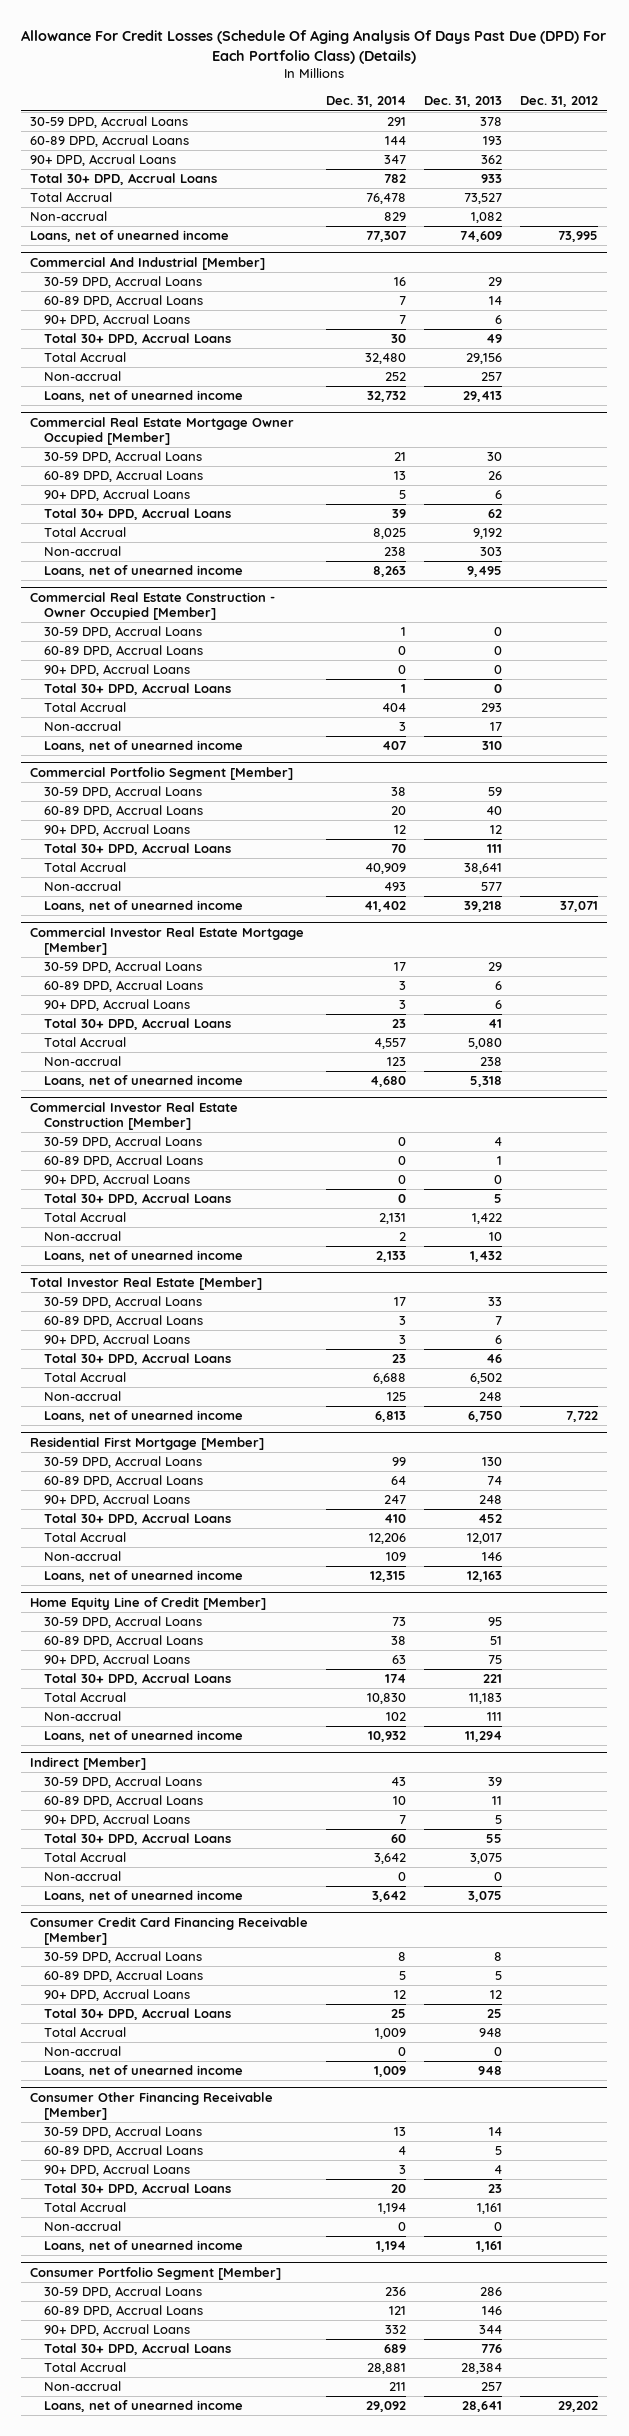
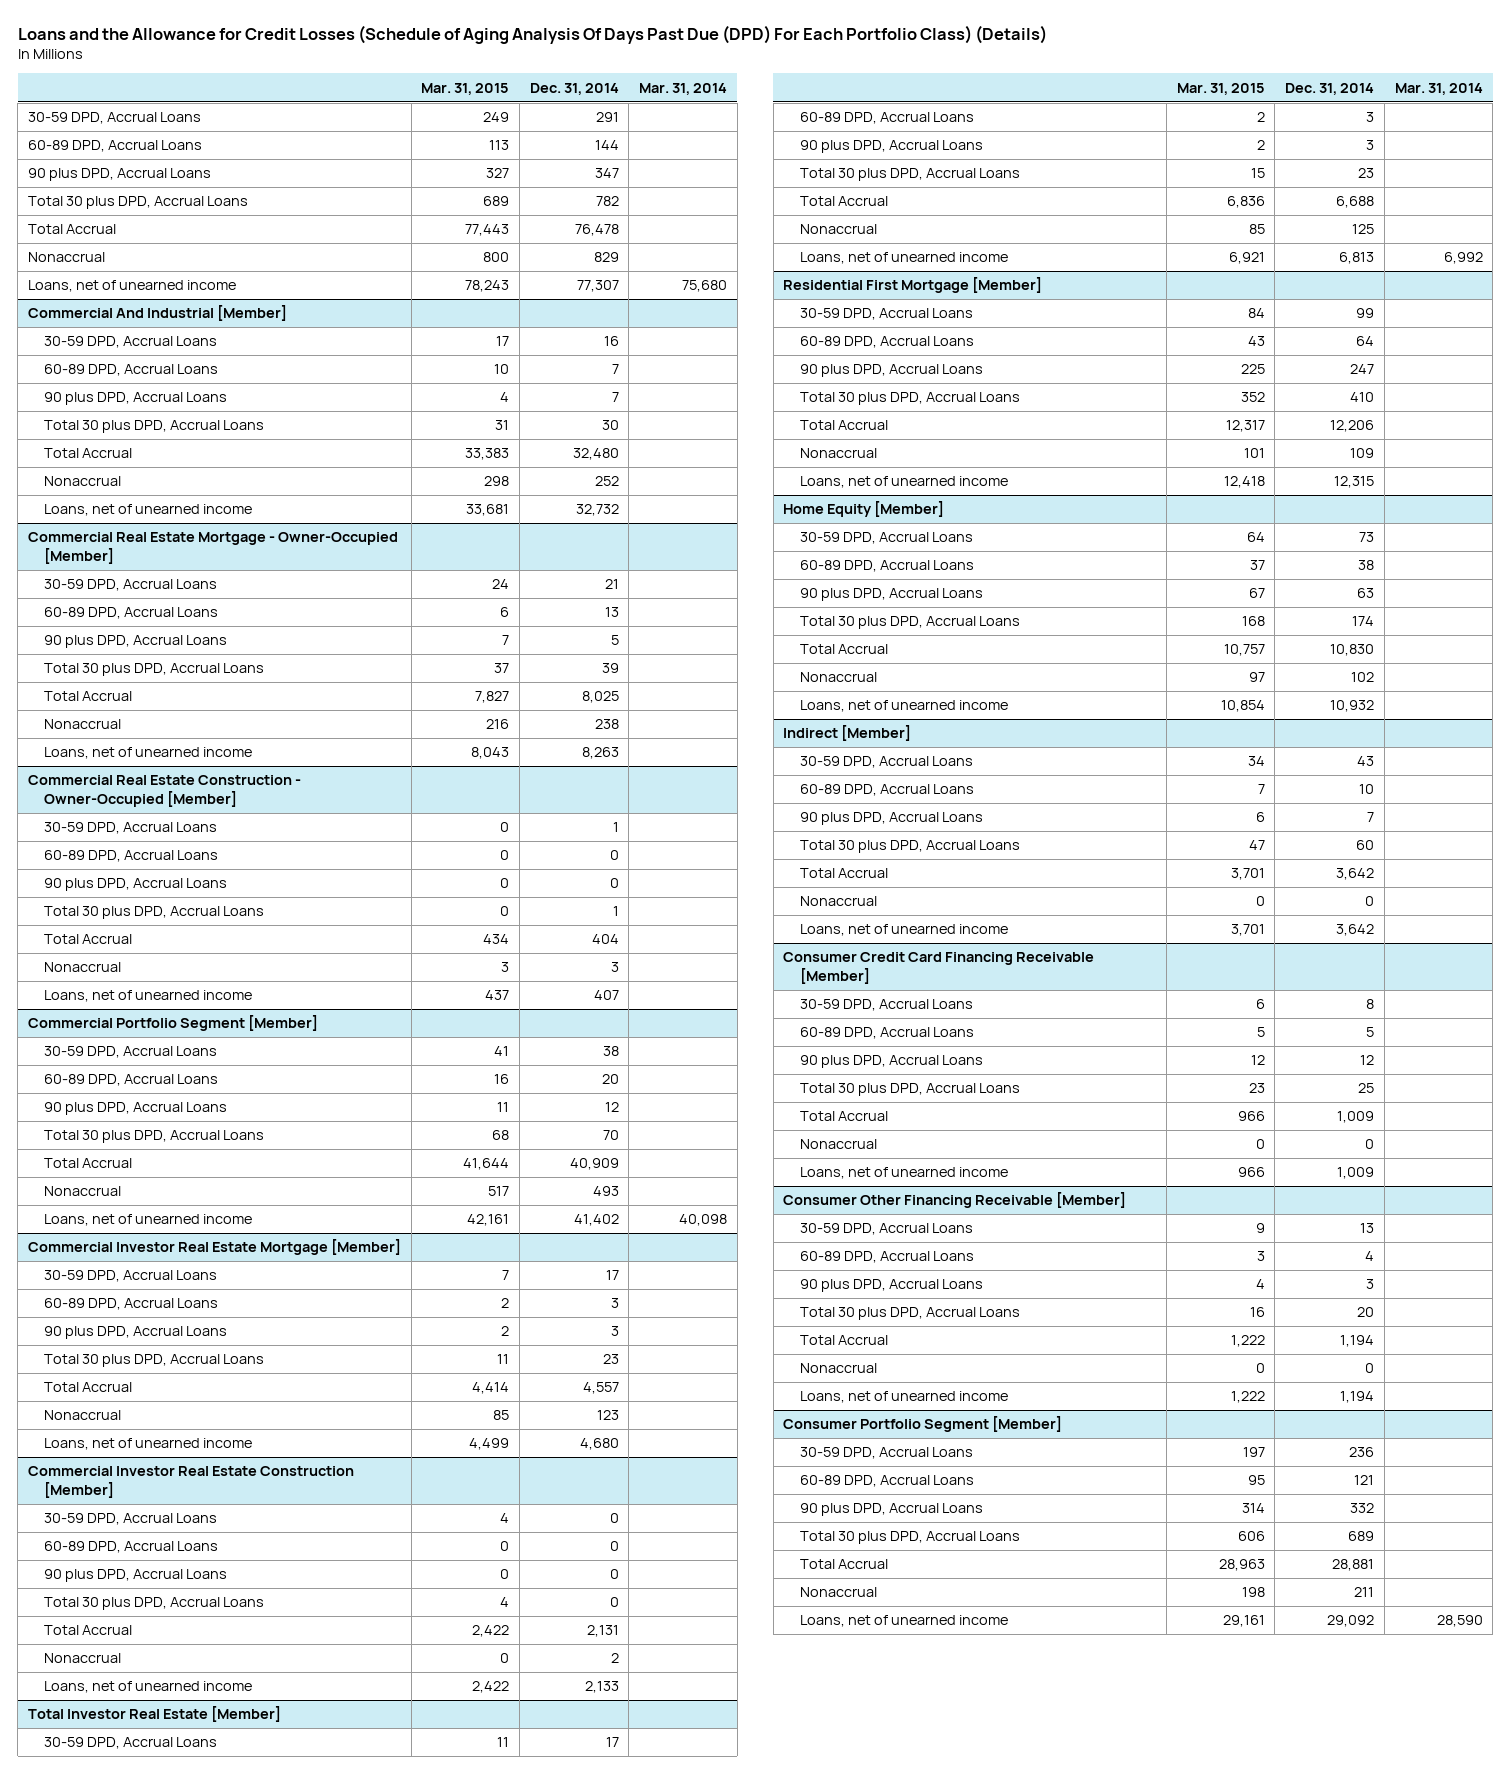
- Allowance For Credit Losses (Schedule Of Aging Analysis Of Days Past Due (DPD) For Each Portfolio Class) (Details)
+ Loans and the Allowance for Credit Losses (Schedule of Aging Analysis Of Days Past Due (DPD) For Each Portfolio Class) (Details)
- | Dec. 31, 2014 | Dec. 31, 2013 | Dec. 31, 2012
+ | Mar. 31, 2015 | Dec. 31, 2014 | Mar. 31, 2014
- 90+ DPD, Accrual Loans | 347 | 362 |
- Total 30+ DPD, Accrual Loans | 782 | 933 |
+ 90 plus DPD, Accrual Loans | 327 | 347 |
+ Total 30 plus DPD, Accrual Loans | 689 | 782 |
- Non-accrual | 829 | 1,082 |
+ Nonaccrual | 800 | 829 |
@ Commercial And Industrial [Member]
- 90+ DPD, Accrual Loans | 7 | 6 |
- Total 30+ DPD, Accrual Loans | 30 | 49 |
+ 90 plus DPD, Accrual Loans | 4 | 7 |
+ Total 30 plus DPD, Accrual Loans | 31 | 30 |
- Non-accrual | 252 | 257 |
+ Nonaccrual | 298 | 252 |
- Commercial Real Estate Mortgage Owner Occupied [Member]
+ Commercial Real Estate Mortgage - Owner-Occupied [Member]
- 90+ DPD, Accrual Loans | 5 | 6 |
- Total 30+ DPD, Accrual Loans | 39 | 62 |
+ 90 plus DPD, Accrual Loans | 7 | 5 |
+ Total 30 plus DPD, Accrual Loans | 37 | 39 |
- Non-accrual | 238 | 303 |
+ Nonaccrual | 216 | 238 |
- Commercial Real Estate Construction - Owner Occupied [Member]
+ Commercial Real Estate Construction - Owner-Occupied [Member]
- 90+ DPD, Accrual Loans | 0 | 0 |
- Total 30+ DPD, Accrual Loans | 1 | 0 |
+ 90 plus DPD, Accrual Loans | 0 | 0 |
+ Total 30 plus DPD, Accrual Loans | 0 | 1 |
- Non-accrual | 3 | 17 |
+ Nonaccrual | 3 | 3 |
@ Commercial Portfolio Segment [Member]
- 90+ DPD, Accrual Loans | 12 | 12 |
- Total 30+ DPD, Accrual Loans | 70 | 111 |
+ 90 plus DPD, Accrual Loans | 11 | 12 |
+ Total 30 plus DPD, Accrual Loans | 68 | 70 |
- Non-accrual | 493 | 577 |
+ Nonaccrual | 517 | 493 |
@ Commercial Investor Real Estate Mortgage [Member]
- 90+ DPD, Accrual Loans | 3 | 6 |
- Total 30+ DPD, Accrual Loans | 23 | 41 |
+ 90 plus DPD, Accrual Loans | 2 | 3 |
+ Total 30 plus DPD, Accrual Loans | 11 | 23 |
- Non-accrual | 123 | 238 |
+ Nonaccrual | 85 | 123 |
@ Commercial Investor Real Estate Construction [Member]
- 90+ DPD, Accrual Loans | 0 | 0 |
- Total 30+ DPD, Accrual Loans | 0 | 5 |
+ 90 plus DPD, Accrual Loans | 0 | 0 |
+ Total 30 plus DPD, Accrual Loans | 4 | 0 |
- Non-accrual | 2 | 10 |
+ Nonaccrual | 0 | 2 |
@ Total Investor Real Estate [Member]
- 90+ DPD, Accrual Loans | 3 | 6 |
- Total 30+ DPD, Accrual Loans | 23 | 46 |
+ 90 plus DPD, Accrual Loans | 2 | 3 |
+ Total 30 plus DPD, Accrual Loans | 15 | 23 |
- Non-accrual | 125 | 248 |
+ Nonaccrual | 85 | 125 |
@ Residential First Mortgage [Member]
- 90+ DPD, Accrual Loans | 247 | 248 |
- Total 30+ DPD, Accrual Loans | 410 | 452 |
+ 90 plus DPD, Accrual Loans | 225 | 247 |
+ Total 30 plus DPD, Accrual Loans | 352 | 410 |
- Non-accrual | 109 | 146 |
+ Nonaccrual | 101 | 109 |
- Home Equity Line of Credit [Member]
+ Home Equity [Member]
- 90+ DPD, Accrual Loans | 63 | 75 |
- Total 30+ DPD, Accrual Loans | 174 | 221 |
+ 90 plus DPD, Accrual Loans | 67 | 63 |
+ Total 30 plus DPD, Accrual Loans | 168 | 174 |
- Non-accrual | 102 | 111 |
+ Nonaccrual | 97 | 102 |
@ Indirect [Member]
- 90+ DPD, Accrual Loans | 7 | 5 |
- Total 30+ DPD, Accrual Loans | 60 | 55 |
+ 90 plus DPD, Accrual Loans | 6 | 7 |
+ Total 30 plus DPD, Accrual Loans | 47 | 60 |
- Non-accrual | 0 | 0 |
+ Nonaccrual | 0 | 0 |
@ Consumer Credit Card Financing Receivable [Member]
- 90+ DPD, Accrual Loans | 12 | 12 |
- Total 30+ DPD, Accrual Loans | 25 | 25 |
+ 90 plus DPD, Accrual Loans | 12 | 12 |
+ Total 30 plus DPD, Accrual Loans | 23 | 25 |
- Non-accrual | 0 | 0 |
+ Nonaccrual | 0 | 0 |
@ Consumer Other Financing Receivable [Member]
- 90+ DPD, Accrual Loans | 3 | 4 |
- Total 30+ DPD, Accrual Loans | 20 | 23 |
+ 90 plus DPD, Accrual Loans | 4 | 3 |
+ Total 30 plus DPD, Accrual Loans | 16 | 20 |
- Non-accrual | 0 | 0 |
+ Nonaccrual | 0 | 0 |
@ Consumer Portfolio Segment [Member]
- 90+ DPD, Accrual Loans | 332 | 344 |
- Total 30+ DPD, Accrual Loans | 689 | 776 |
+ 90 plus DPD, Accrual Loans | 314 | 332 |
+ Total 30 plus DPD, Accrual Loans | 606 | 689 |
- Non-accrual | 211 | 257 |
+ Nonaccrual | 198 | 211 |

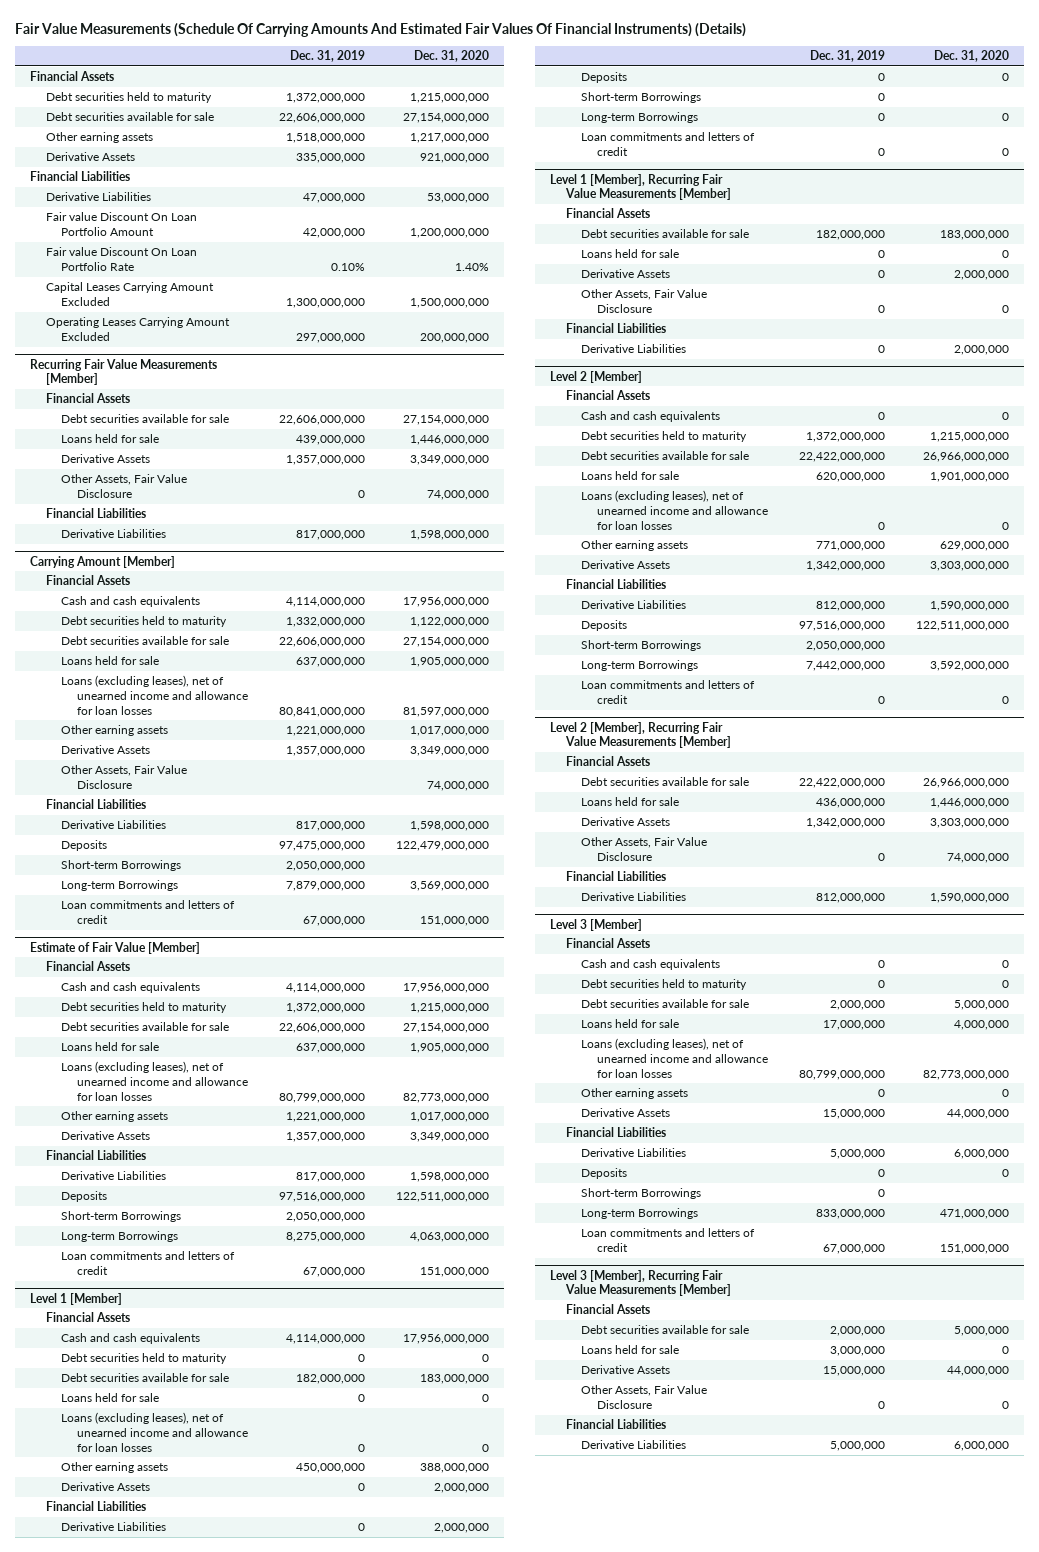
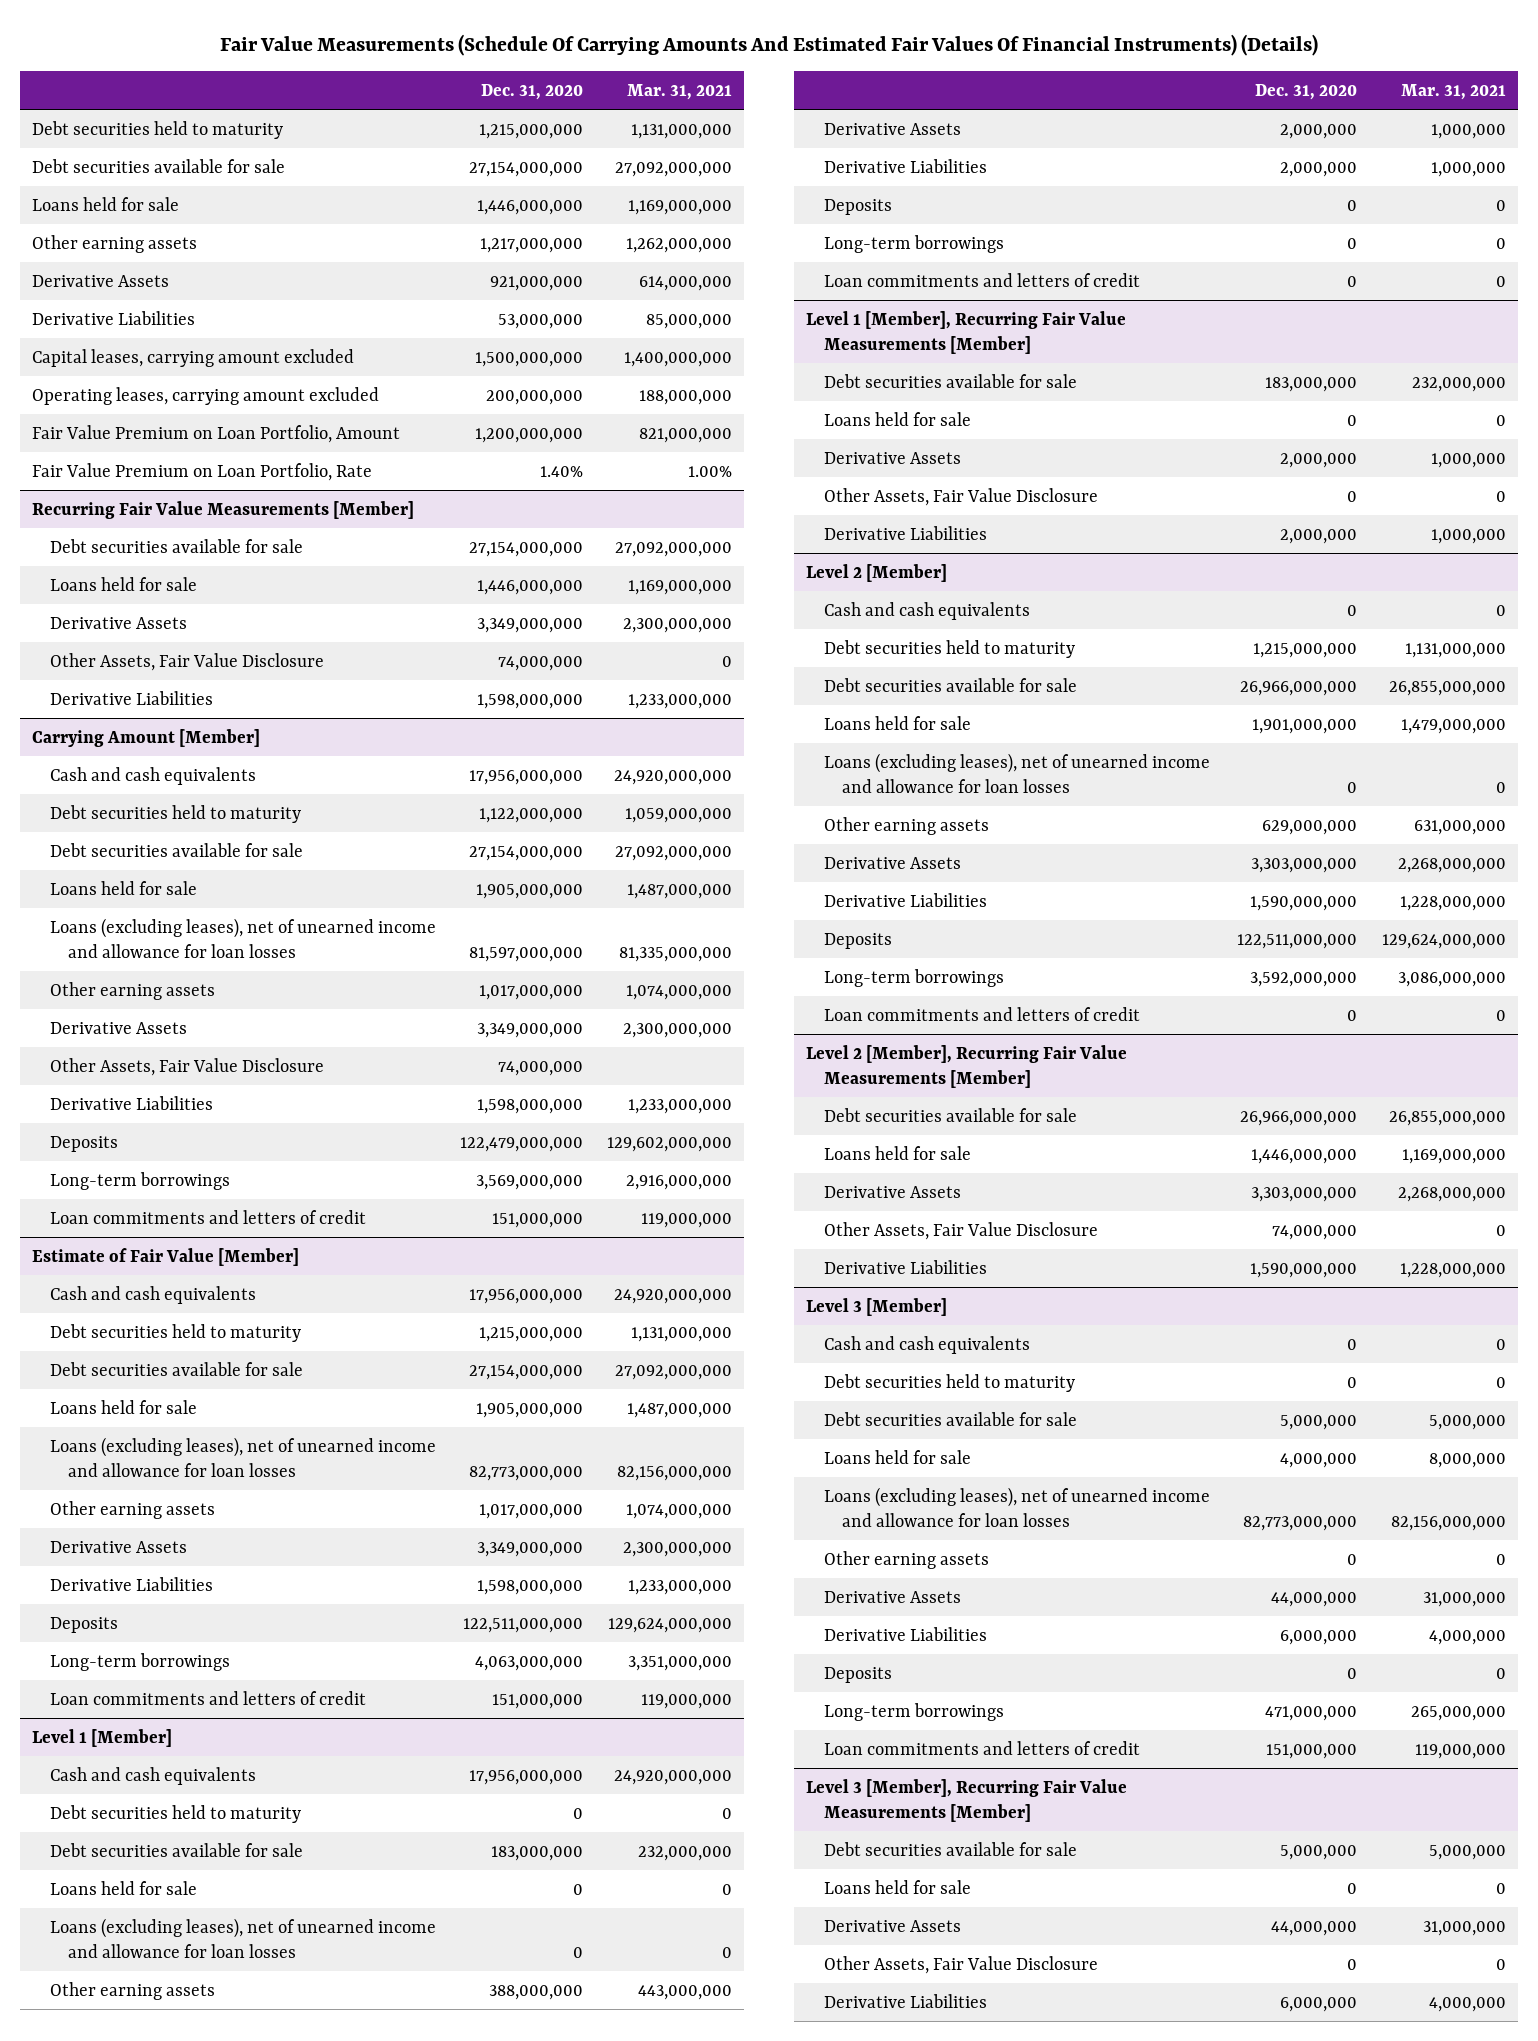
- | Dec. 31, 2019 | Dec. 31, 2020
+ | Dec. 31, 2020 | Mar. 31, 2021
- Financial Assets
+ Loans held for sale | 1,446,000,000 | 1,169,000,000
- Financial Liabilities
- Fair value Discount On Loan Portfolio Amount | 42,000,000 | 1,200,000,000
- Fair value Discount On Loan Portfolio Rate | 0.10% | 1.40%
- Capital Leases Carrying Amount Excluded | 1,300,000,000 | 1,500,000,000
- Operating Leases Carrying Amount Excluded | 297,000,000 | 200,000,000
+ Capital leases, carrying amount excluded | 1,500,000,000 | 1,400,000,000
+ Operating leases, carrying amount excluded | 200,000,000 | 188,000,000
+ Fair Value Premium on Loan Portfolio, Amount | 1,200,000,000 | 821,000,000
+ Fair Value Premium on Loan Portfolio, Rate | 1.40% | 1.00%
@ Recurring Fair Value Measurements [Member]
- Financial Assets
- Financial Liabilities
@ Carrying Amount [Member]
- Financial Assets
- Financial Liabilities
- Short-term Borrowings | 2,050,000,000 |
- Long-term Borrowings | 7,879,000,000 | 3,569,000,000
+ Long-term borrowings | 3,569,000,000 | 2,916,000,000
@ Estimate of Fair Value [Member]
- Financial Assets
- Financial Liabilities
- Short-term Borrowings | 2,050,000,000 |
- Long-term Borrowings | 8,275,000,000 | 4,063,000,000
+ Long-term borrowings | 4,063,000,000 | 3,351,000,000
@ Level 1 [Member]
- Financial Assets
- Financial Liabilities
- Short-term Borrowings | 0 |
- Long-term Borrowings | 0 | 0
+ Long-term borrowings | 0 | 0
@ Level 1 [Member], Recurring Fair Value Measurements [Member]
- Financial Assets
- Financial Liabilities
@ Level 2 [Member]
- Financial Assets
- Financial Liabilities
- Short-term Borrowings | 2,050,000,000 |
- Long-term Borrowings | 7,442,000,000 | 3,592,000,000
+ Long-term borrowings | 3,592,000,000 | 3,086,000,000
@ Level 2 [Member], Recurring Fair Value Measurements [Member]
- Financial Assets
- Financial Liabilities
@ Level 3 [Member]
- Financial Assets
- Financial Liabilities
- Short-term Borrowings | 0 |
- Long-term Borrowings | 833,000,000 | 471,000,000
+ Long-term borrowings | 471,000,000 | 265,000,000
@ Level 3 [Member], Recurring Fair Value Measurements [Member]
- Financial Assets
- Financial Liabilities

